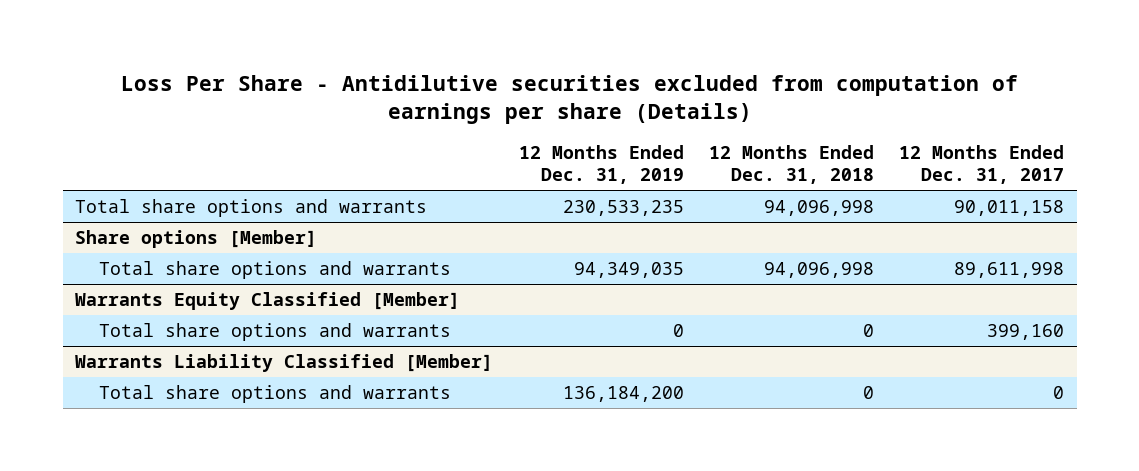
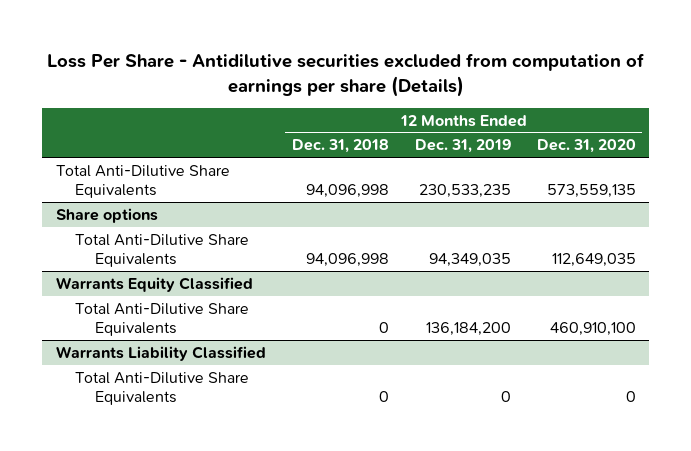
- | 12 Months Ended Dec. 31, 2019 | 12 Months Ended Dec. 31, 2018 | 12 Months Ended Dec. 31, 2017
+ | 12 Months Ended Dec. 31, 2018 | 12 Months Ended Dec. 31, 2019 | 12 Months Ended Dec. 31, 2020
- Total share options and warrants | 230,533,235 | 94,096,998 | 90,011,158
- Share options [Member]
- Total share options and warrants | 94,349,035 | 94,096,998 | 89,611,998
- Warrants Equity Classified [Member]
- Total share options and warrants | 0 | 0 | 399,160
- Warrants Liability Classified [Member]
- Total share options and warrants | 136,184,200 | 0 | 0
+ Total Anti-Dilutive Share Equivalents | 94,096,998 | 230,533,235 | 573,559,135
+ Share options
+ Total Anti-Dilutive Share Equivalents | 94,096,998 | 94,349,035 | 112,649,035
+ Warrants Equity Classified
+ Total Anti-Dilutive Share Equivalents | 0 | 136,184,200 | 460,910,100
+ Warrants Liability Classified
+ Total Anti-Dilutive Share Equivalents | 0 | 0 | 0

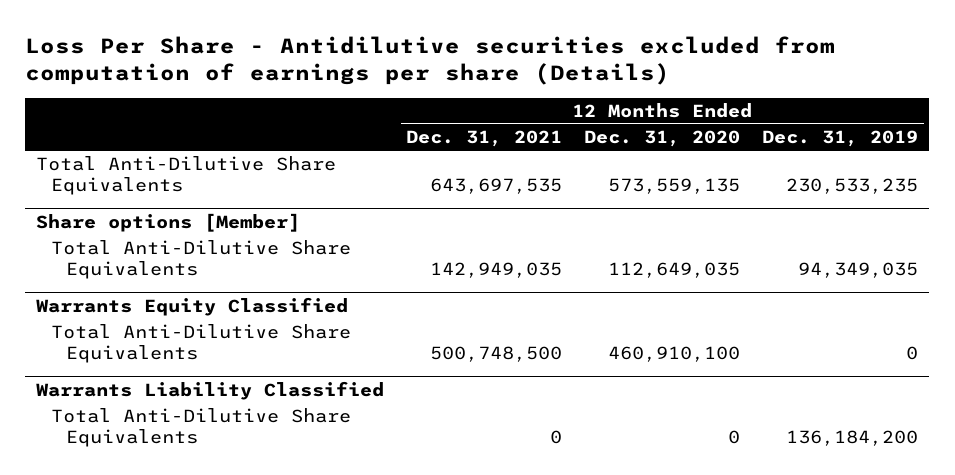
- | 12 Months Ended Dec. 31, 2018 | 12 Months Ended Dec. 31, 2019 | 12 Months Ended Dec. 31, 2020
+ | 12 Months Ended Dec. 31, 2021 | 12 Months Ended Dec. 31, 2020 | 12 Months Ended Dec. 31, 2019
- Share options
+ Share options [Member]
@ Warrants Equity Classified
- Total Anti-Dilutive Share Equivalents | 0 | 136,184,200 | 460,910,100
+ Total Anti-Dilutive Share Equivalents | 500,748,500 | 460,910,100 | 0
@ Warrants Liability Classified
- Total Anti-Dilutive Share Equivalents | 0 | 0 | 0
+ Total Anti-Dilutive Share Equivalents | 0 | 0 | 136,184,200

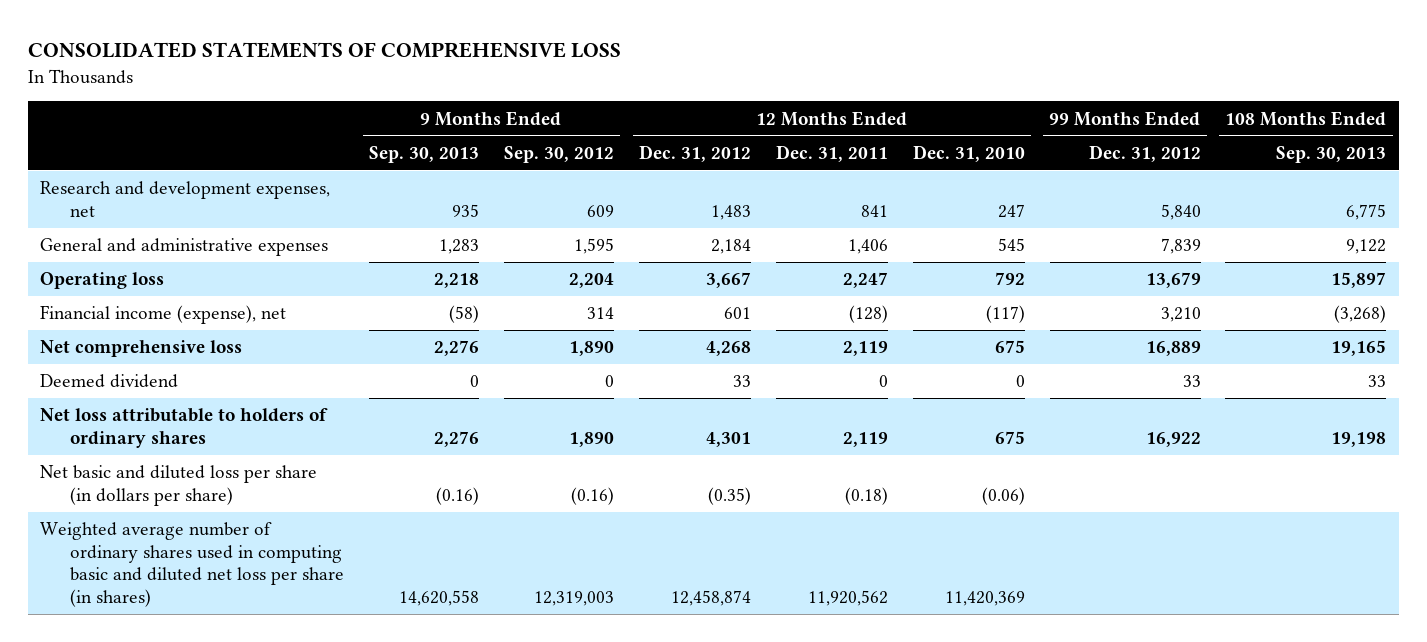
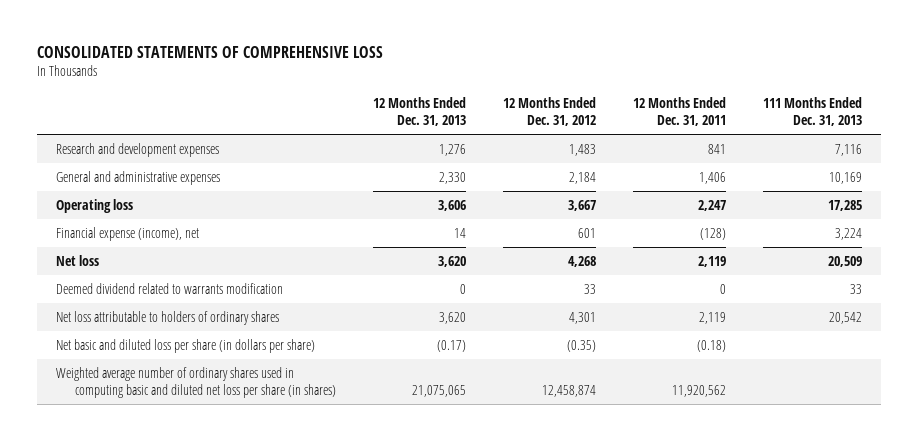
- | 9 Months Ended Sep. 30, 2013 | 9 Months Ended Sep. 30, 2012 | 12 Months Ended Dec. 31, 2012 | 12 Months Ended Dec. 31, 2011 | 12 Months Ended Dec. 31, 2010 | 99 Months Ended Dec. 31, 2012 | 108 Months Ended Sep. 30, 2013
+ | 12 Months Ended Dec. 31, 2013 | 12 Months Ended Dec. 31, 2012 | 12 Months Ended Dec. 31, 2011 | 111 Months Ended Dec. 31, 2013
- Research and development expenses, net | 935 | 609 | 1,483 | 841 | 247 | 5,840 | 6,775
+ Research and development expenses | 1,276 | 1,483 | 841 | 7,116
- Financial income (expense), net | (58) | 314 | 601 | (128) | (117) | 3,210 | (3,268)
- Net comprehensive loss | 2,276 | 1,890 | 4,268 | 2,119 | 675 | 16,889 | 19,165
- Deemed dividend | 0 | 0 | 33 | 0 | 0 | 33 | 33
+ Financial expense (income), net | 14 | 601 | (128) | 3,224
+ Net loss | 3,620 | 4,268 | 2,119 | 20,509
+ Deemed dividend related to warrants modification | 0 | 33 | 0 | 33

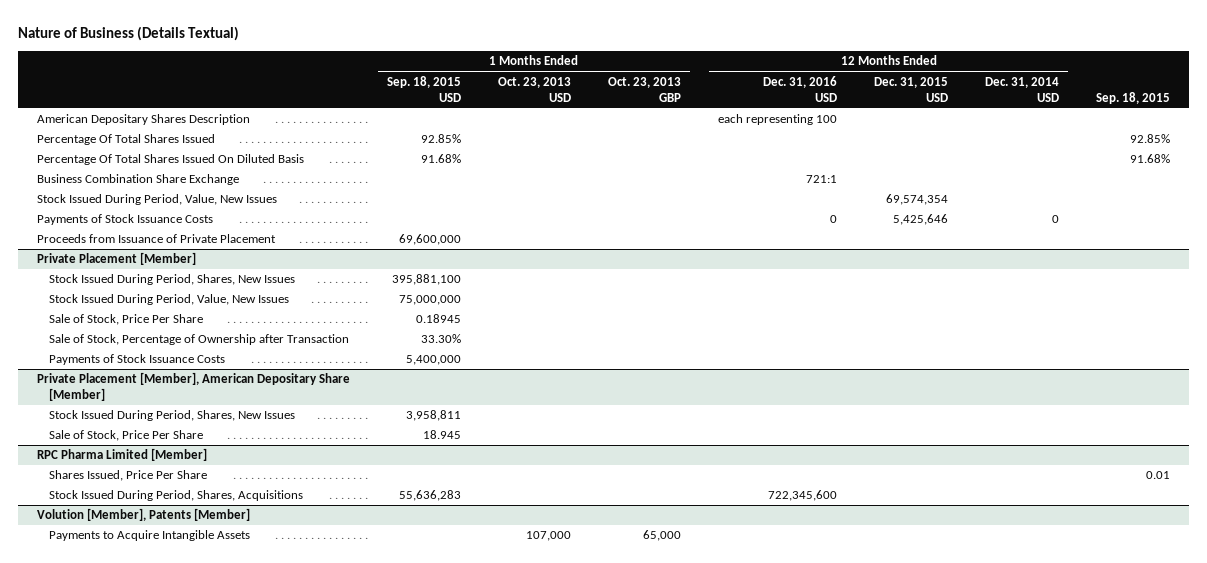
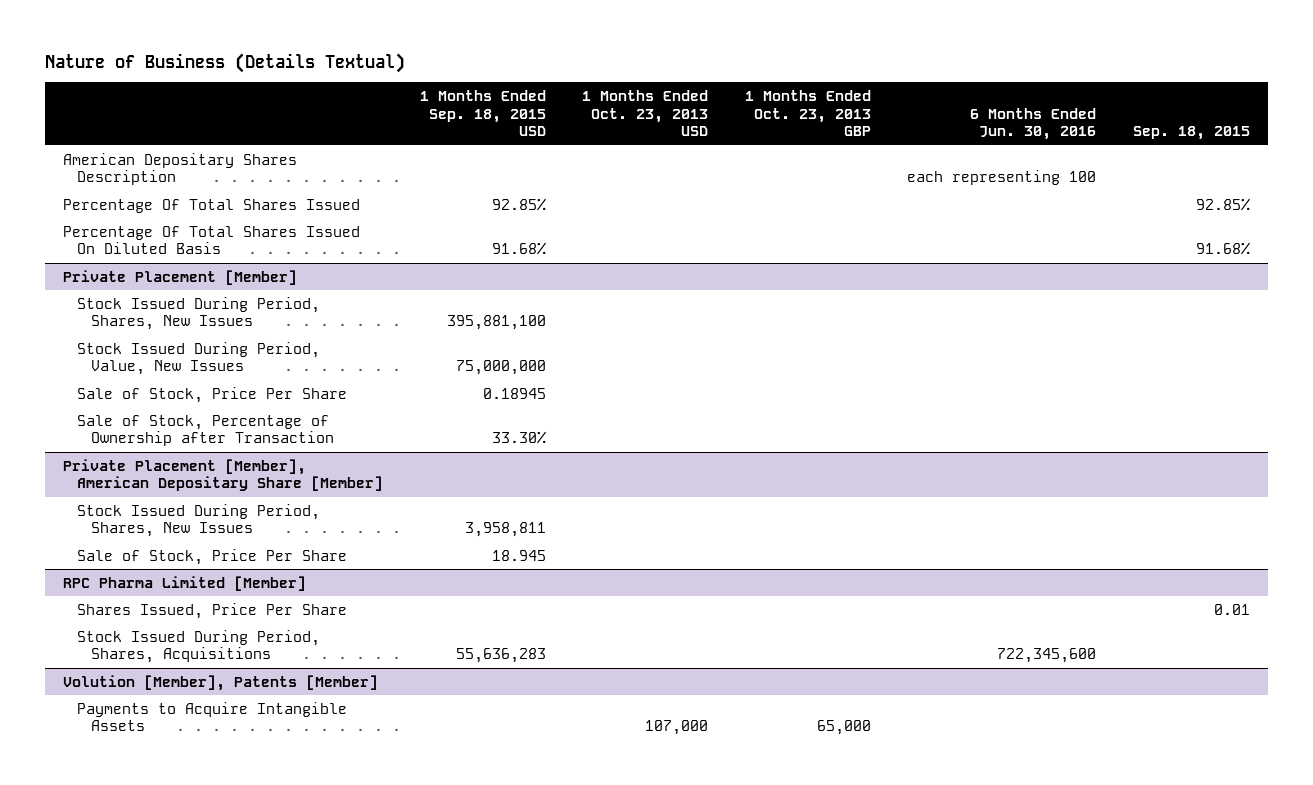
- | 1 Months Ended Sep. 18, 2015 USD | 1 Months Ended Oct. 23, 2013 USD | 1 Months Ended Oct. 23, 2013 GBP | 12 Months Ended Dec. 31, 2016 USD | 12 Months Ended Dec. 31, 2015 USD | 12 Months Ended Dec. 31, 2014 USD | Sep. 18, 2015
+ | 1 Months Ended Sep. 18, 2015 USD | 1 Months Ended Oct. 23, 2013 USD | 1 Months Ended Oct. 23, 2013 GBP | 6 Months Ended Jun. 30, 2016 | Sep. 18, 2015
- Business Combination Share Exchange | | | | 721:1 | | |
- Stock Issued During Period, Value, New Issues | | | | | 69,574,354 | |
- Payments of Stock Issuance Costs | | | | 0 | 5,425,646 | 0 |
- Proceeds from Issuance of Private Placement | 69,600,000 | | | | | |
@ Private Placement [Member]
- Payments of Stock Issuance Costs | 5,400,000 | | | | | |

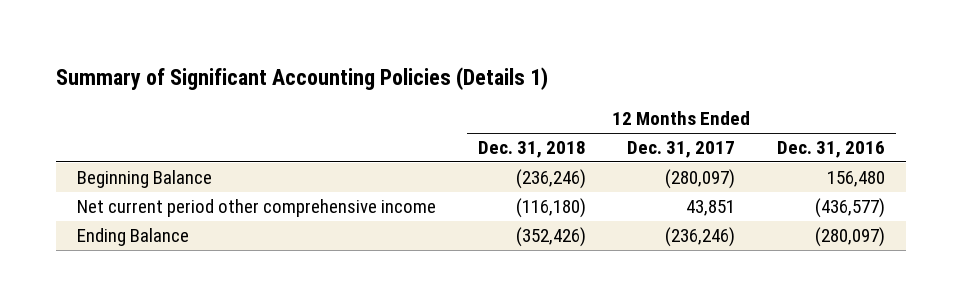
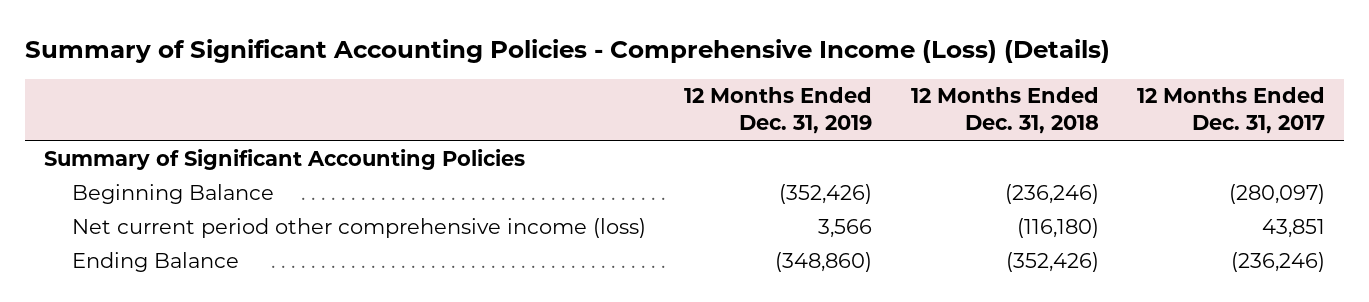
- Summary of Significant Accounting Policies (Details 1)
+ Summary of Significant Accounting Policies - Comprehensive Income (Loss) (Details)
- | 12 Months Ended Dec. 31, 2018 | 12 Months Ended Dec. 31, 2017 | 12 Months Ended Dec. 31, 2016
+ | 12 Months Ended Dec. 31, 2019 | 12 Months Ended Dec. 31, 2018 | 12 Months Ended Dec. 31, 2017
+ Summary of Significant Accounting Policies
- Net current period other comprehensive income | (116,180) | 43,851 | (436,577)
+ Net current period other comprehensive income (loss) | 3,566 | (116,180) | 43,851

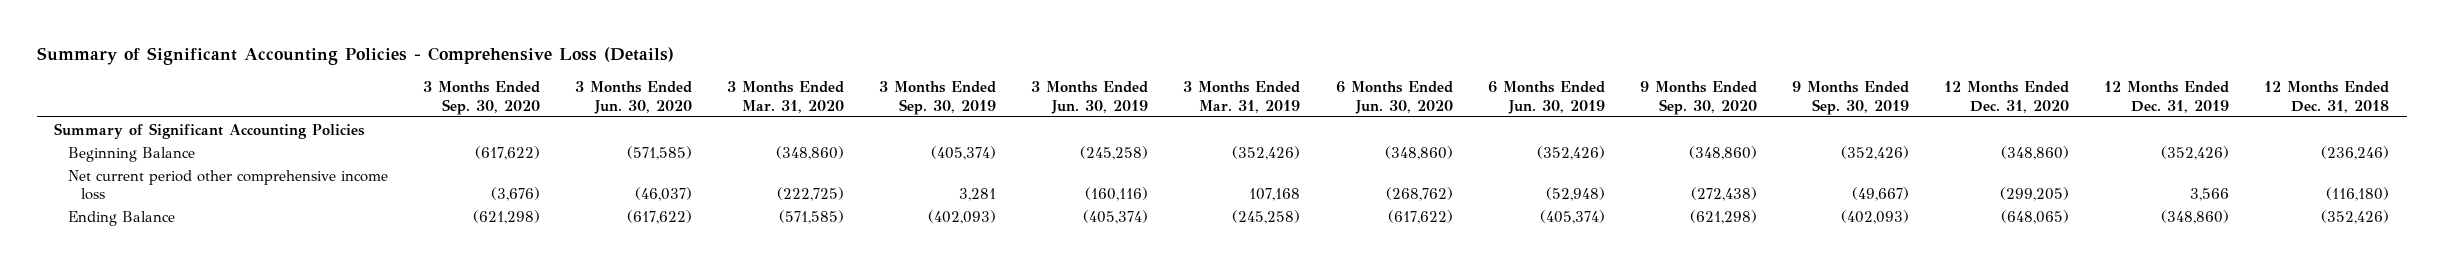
- Summary of Significant Accounting Policies - Comprehensive Income (Loss) (Details)
+ Summary of Significant Accounting Policies - Comprehensive Loss (Details)
- | 12 Months Ended Dec. 31, 2019 | 12 Months Ended Dec. 31, 2018 | 12 Months Ended Dec. 31, 2017
+ | 3 Months Ended Sep. 30, 2020 | 3 Months Ended Jun. 30, 2020 | 3 Months Ended Mar. 31, 2020 | 3 Months Ended Sep. 30, 2019 | 3 Months Ended Jun. 30, 2019 | 3 Months Ended Mar. 31, 2019 | 6 Months Ended Jun. 30, 2020 | 6 Months Ended Jun. 30, 2019 | 9 Months Ended Sep. 30, 2020 | 9 Months Ended Sep. 30, 2019 | 12 Months Ended Dec. 31, 2020 | 12 Months Ended Dec. 31, 2019 | 12 Months Ended Dec. 31, 2018
- Net current period other comprehensive income (loss) | 3,566 | (116,180) | 43,851
+ Net current period other comprehensive income loss | (3,676) | (46,037) | (222,725) | 3,281 | (160,116) | 107,168 | (268,762) | (52,948) | (272,438) | (49,667) | (299,205) | 3,566 | (116,180)

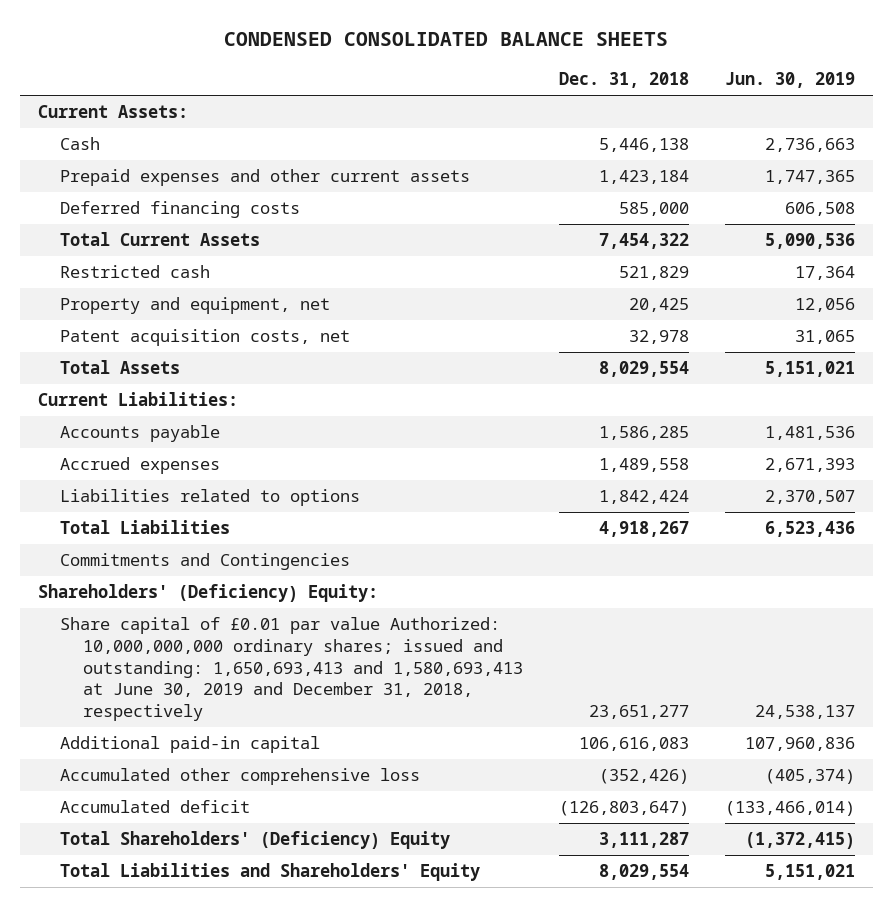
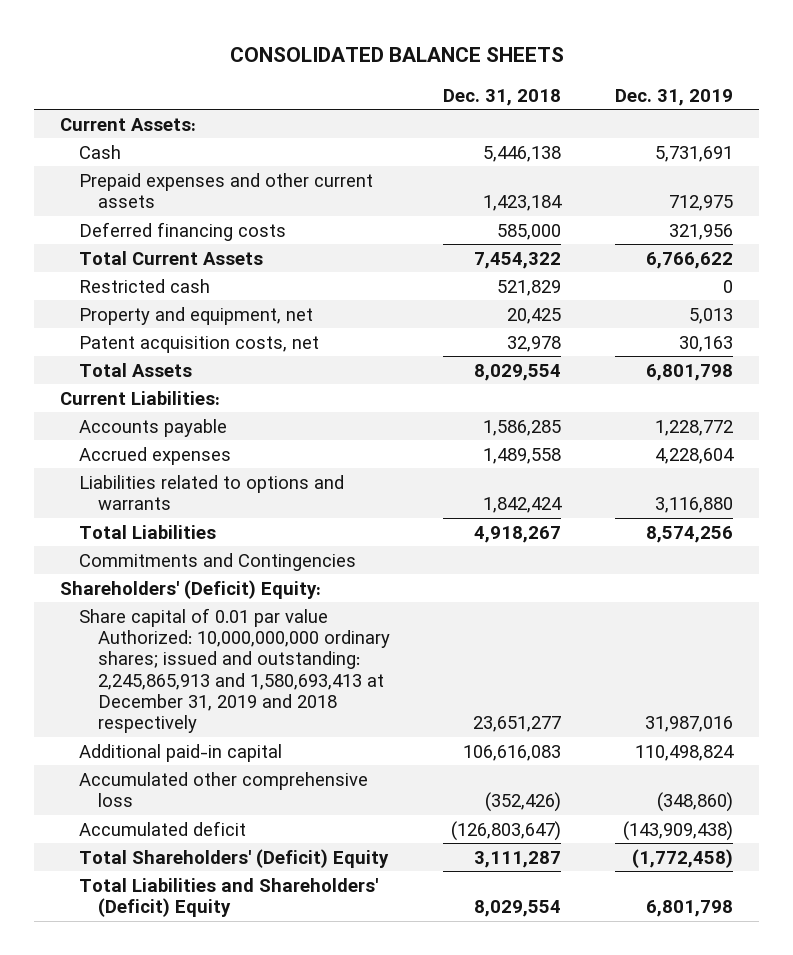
- CONDENSED CONSOLIDATED BALANCE SHEETS
+ CONSOLIDATED BALANCE SHEETS
- | Dec. 31, 2018 | Jun. 30, 2019
+ | Dec. 31, 2018 | Dec. 31, 2019
- Liabilities related to options | 1,842,424 | 2,370,507
+ Liabilities related to options and warrants | 1,842,424 | 3,116,880
- Shareholders' (Deficiency) Equity:
- Share capital of £0.01 par value Authorized: 10,000,000,000 ordinary shares; issued and outstanding: 1,650,693,413 and 1,580,693,413 at June 30, 2019 and December 31, 2018, respectively | 23,651,277 | 24,538,137
+ Shareholders' (Deficit) Equity:
+ Share capital of 0.01 par value Authorized: 10,000,000,000 ordinary shares; issued and outstanding: 2,245,865,913 and 1,580,693,413 at December 31, 2019 and 2018 respectively | 23,651,277 | 31,987,016
- Total Shareholders' (Deficiency) Equity | 3,111,287 | (1,372,415)
- Total Liabilities and Shareholders' Equity | 8,029,554 | 5,151,021
+ Total Shareholders' (Deficit) Equity | 3,111,287 | (1,772,458)
+ Total Liabilities and Shareholders' (Deficit) Equity | 8,029,554 | 6,801,798

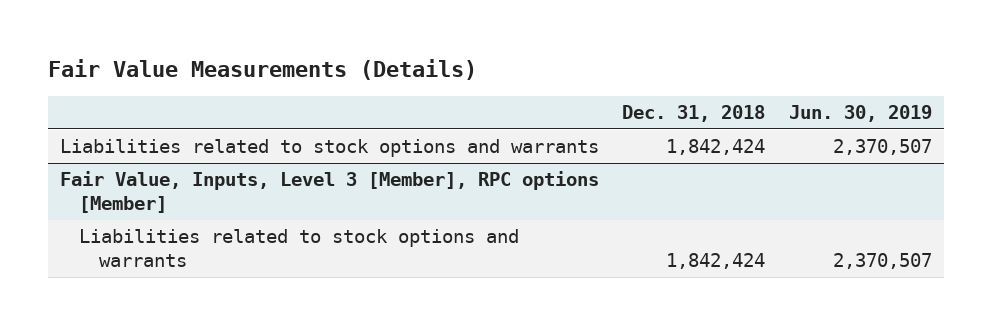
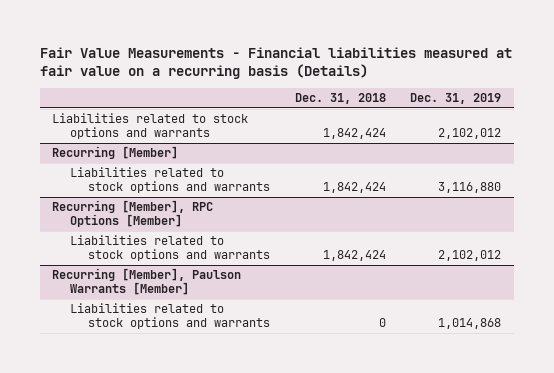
- Fair Value Measurements (Details)
+ Fair Value Measurements - Financial liabilities measured at fair value on a recurring basis (Details)
- | Dec. 31, 2018 | Jun. 30, 2019
+ | Dec. 31, 2018 | Dec. 31, 2019
- Fair Value, Inputs, Level 3 [Member], RPC options [Member]
+ Recurring [Member]
+ Recurring [Member], RPC Options [Member]
+ Liabilities related to stock options and warrants | 1,842,424 | 2,102,012
+ Recurring [Member], Paulson Warrants [Member]
+ Liabilities related to stock options and warrants | 0 | 1,014,868

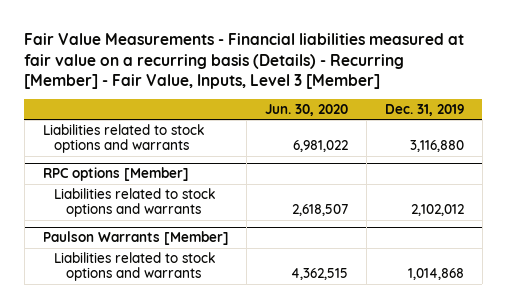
- Fair Value Measurements - Financial liabilities measured at fair value on a recurring basis (Details)
+ Fair Value Measurements - Financial liabilities measured at fair value on a recurring basis (Details) - Recurring [Member] - Fair Value, Inputs, Level 3 [Member]
- | Dec. 31, 2018 | Dec. 31, 2019
+ | Jun. 30, 2020 | Dec. 31, 2019
- Liabilities related to stock options and warrants | 1,842,424 | 2,102,012
- Recurring [Member]
- Recurring [Member], RPC Options [Member]
+ RPC options [Member]
- Recurring [Member], Paulson Warrants [Member]
+ Paulson Warrants [Member]

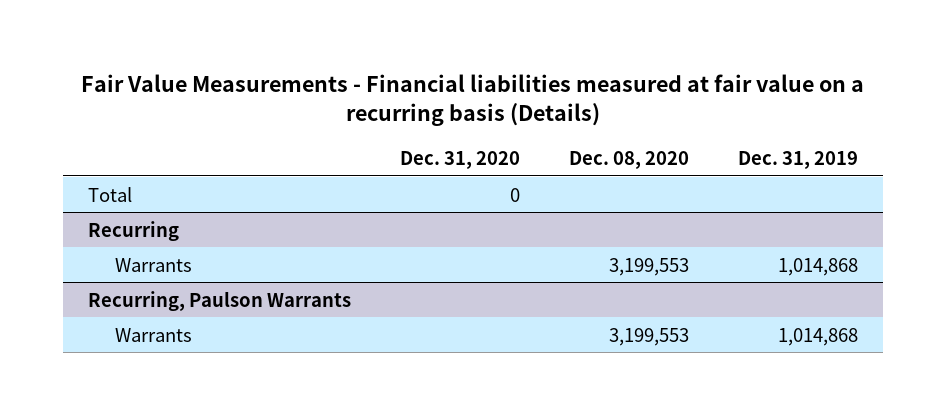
- Fair Value Measurements - Financial liabilities measured at fair value on a recurring basis (Details) - Recurring [Member] - Fair Value, Inputs, Level 3 [Member]
+ Fair Value Measurements - Financial liabilities measured at fair value on a recurring basis (Details)
- | Jun. 30, 2020 | Dec. 31, 2019
+ | Dec. 31, 2020 | Dec. 08, 2020 | Dec. 31, 2019
- Liabilities related to stock options and warrants | 6,981,022 | 3,116,880
- RPC options [Member]
- Liabilities related to stock options and warrants | 2,618,507 | 2,102,012
- Paulson Warrants [Member]
- Liabilities related to stock options and warrants | 4,362,515 | 1,014,868
+ Total | 0 | |
+ Recurring
+ Warrants | | 3,199,553 | 1,014,868
+ Recurring, Paulson Warrants
+ Warrants | | 3,199,553 | 1,014,868

